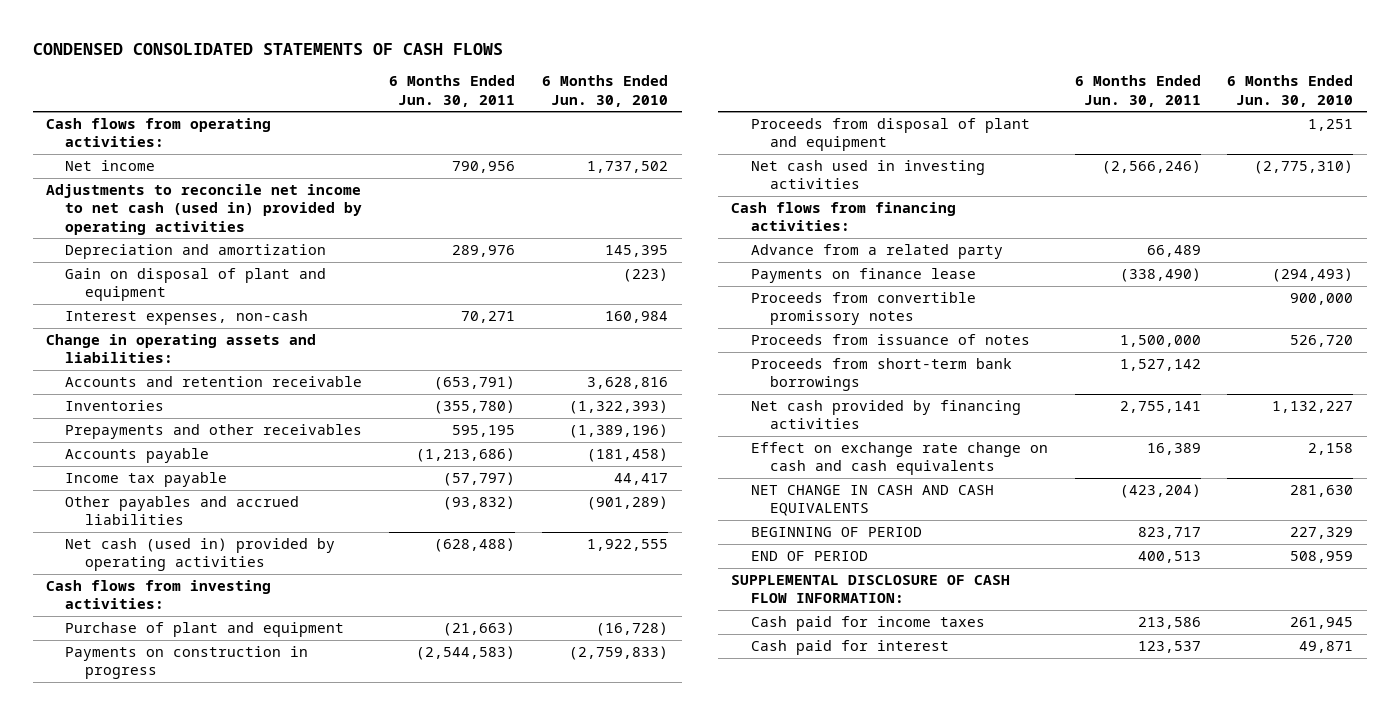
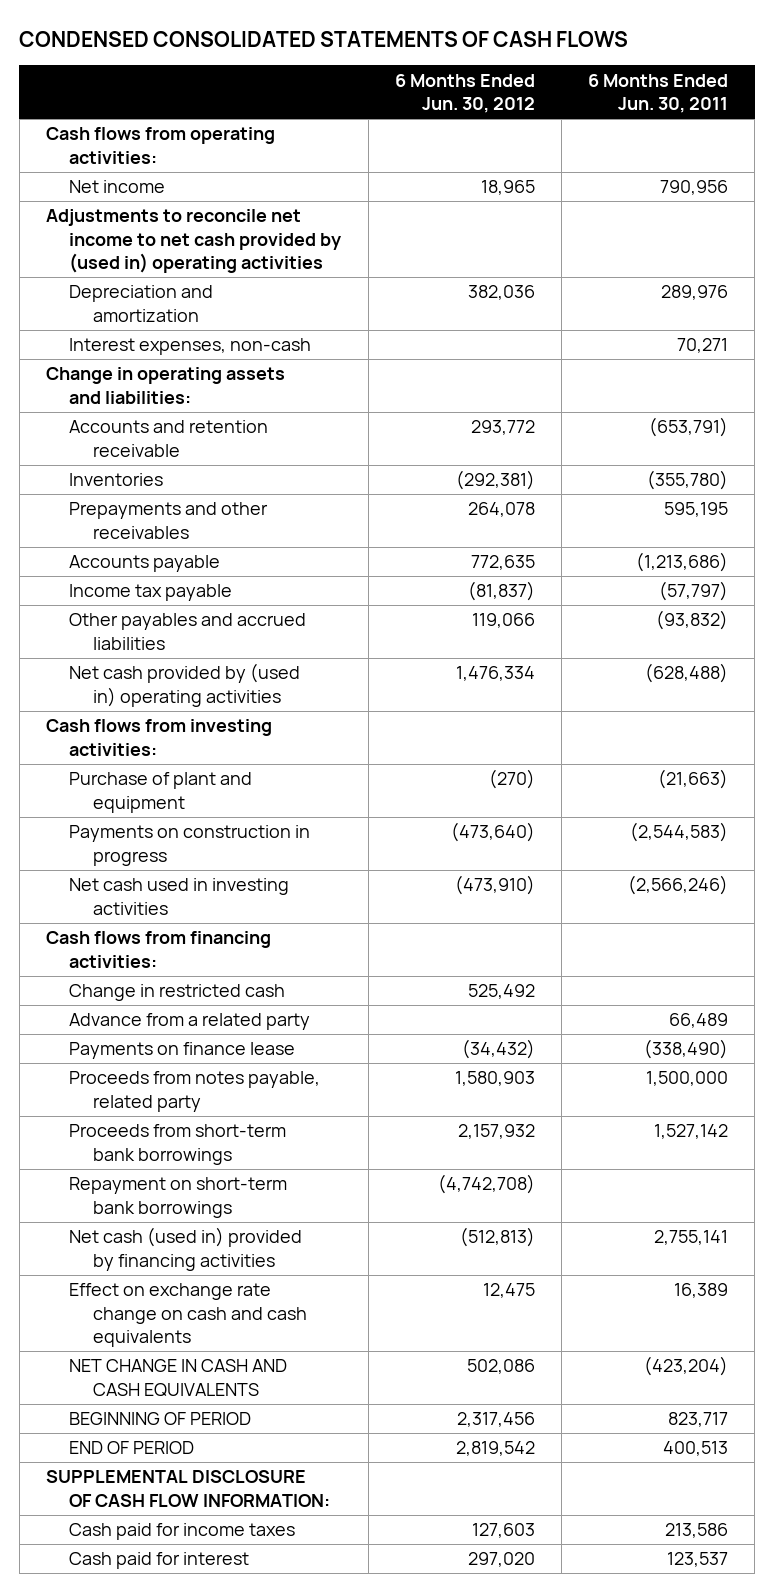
- | 6 Months Ended Jun. 30, 2011 | 6 Months Ended Jun. 30, 2010
+ | 6 Months Ended Jun. 30, 2012 | 6 Months Ended Jun. 30, 2011
- Adjustments to reconcile net income to net cash (used in) provided by operating activities
+ Adjustments to reconcile net income to net cash provided by (used in) operating activities
- Gain on disposal of plant and equipment | | (223)
- Net cash (used in) provided by operating activities | (628,488) | 1,922,555
+ Net cash provided by (used in) operating activities | 1,476,334 | (628,488)
- Proceeds from disposal of plant and equipment | | 1,251
+ Change in restricted cash | 525,492 |
- Proceeds from convertible promissory notes | | 900,000
- Proceeds from issuance of notes | 1,500,000 | 526,720
+ Proceeds from notes payable, related party | 1,580,903 | 1,500,000
- Net cash provided by financing activities | 2,755,141 | 1,132,227
+ Repayment on short-term bank borrowings | (4,742,708) |
+ Net cash (used in) provided by financing activities | (512,813) | 2,755,141

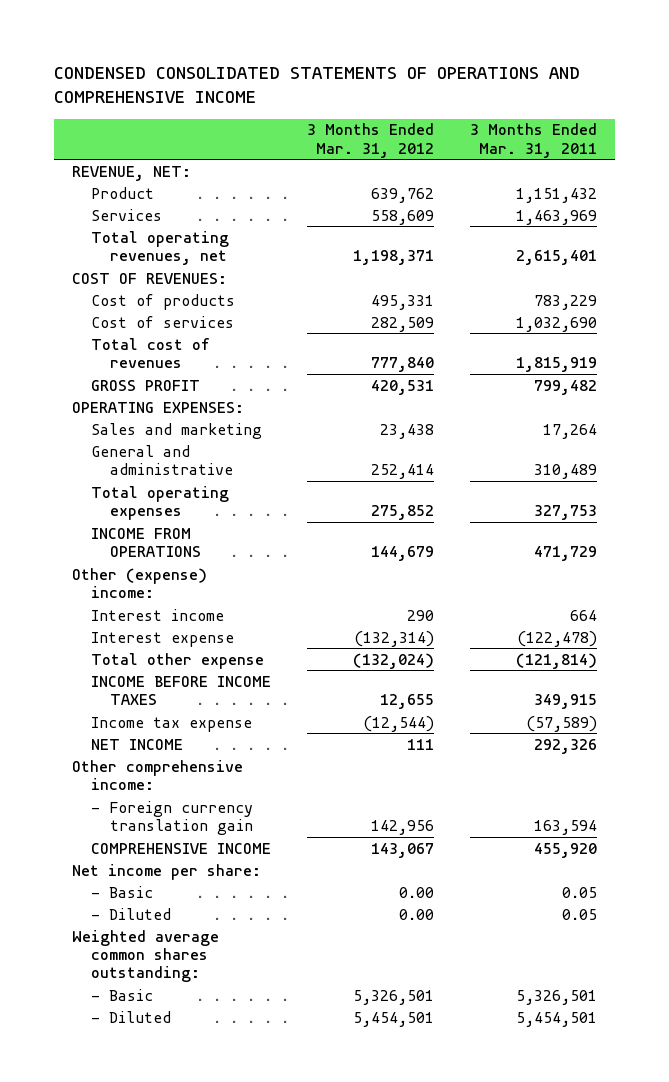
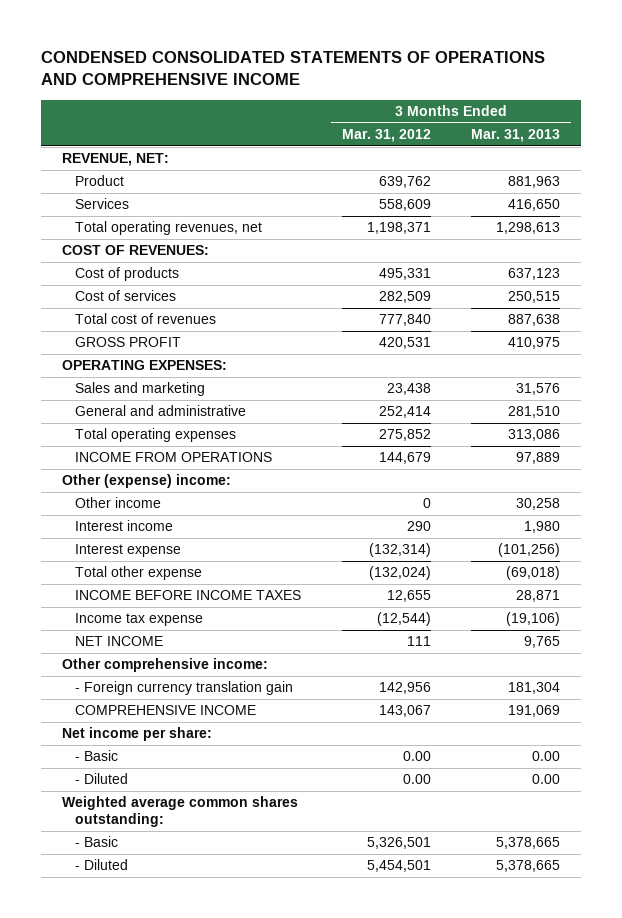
- | 3 Months Ended Mar. 31, 2012 | 3 Months Ended Mar. 31, 2011
+ | 3 Months Ended Mar. 31, 2012 | 3 Months Ended Mar. 31, 2013
+ Other income | 0 | 30,258

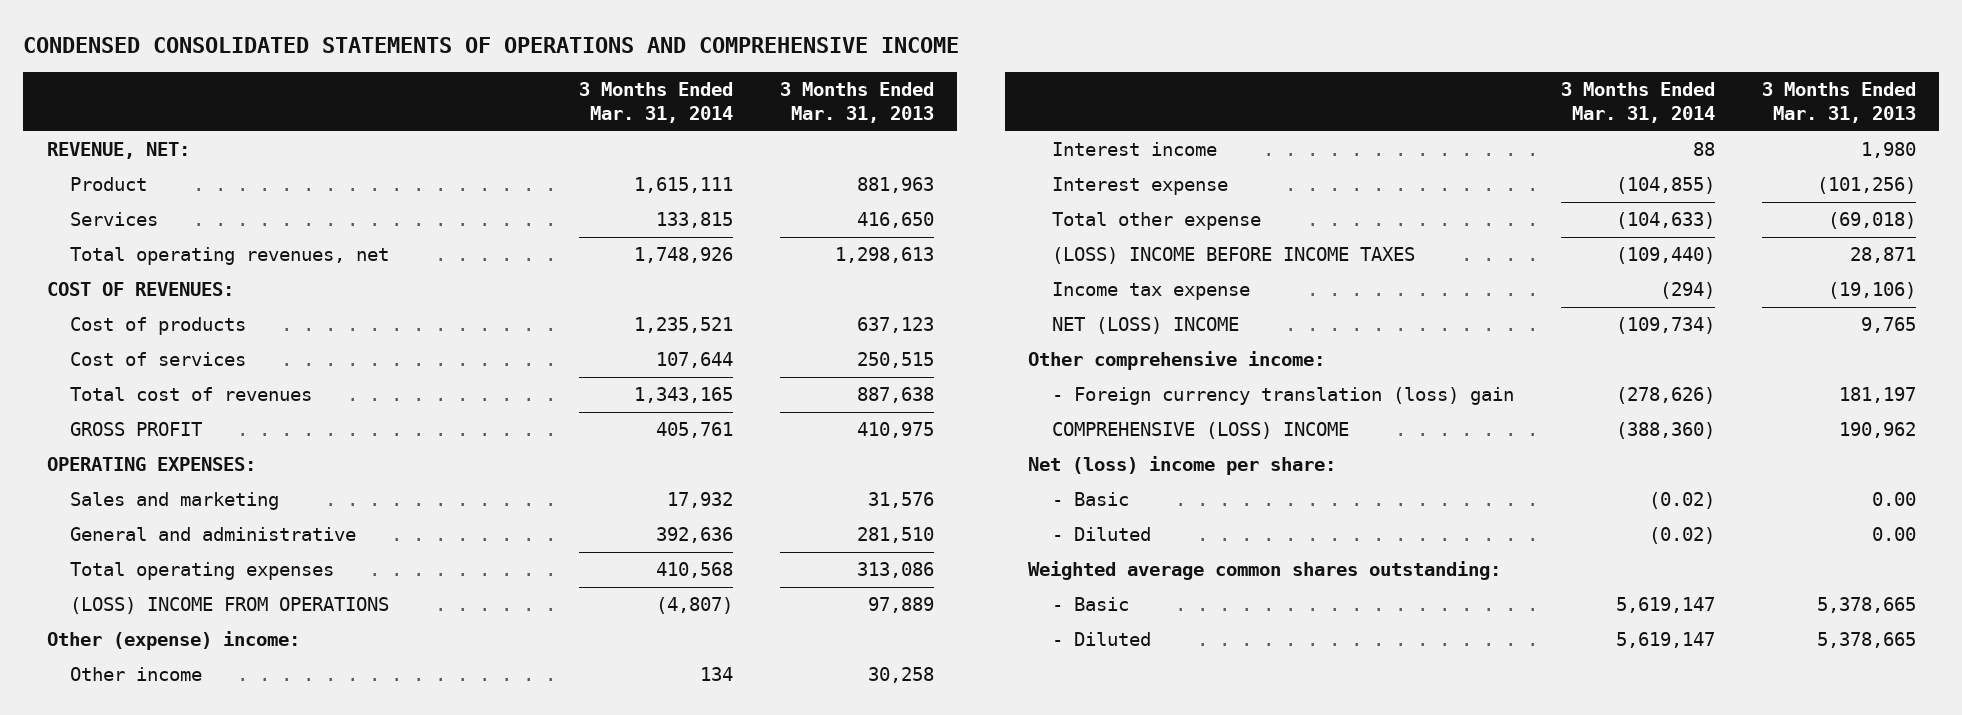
- | 3 Months Ended Mar. 31, 2012 | 3 Months Ended Mar. 31, 2013
+ | 3 Months Ended Mar. 31, 2014 | 3 Months Ended Mar. 31, 2013
- INCOME FROM OPERATIONS | 144,679 | 97,889
+ (LOSS) INCOME FROM OPERATIONS | (4,807) | 97,889
- INCOME BEFORE INCOME TAXES | 12,655 | 28,871
+ (LOSS) INCOME BEFORE INCOME TAXES | (109,440) | 28,871
- NET INCOME | 111 | 9,765
+ NET (LOSS) INCOME | (109,734) | 9,765
- - Foreign currency translation gain | 142,956 | 181,304
- COMPREHENSIVE INCOME | 143,067 | 191,069
- Net income per share:
+ - Foreign currency translation (loss) gain | (278,626) | 181,197
+ COMPREHENSIVE (LOSS) INCOME | (388,360) | 190,962
+ Net (loss) income per share:

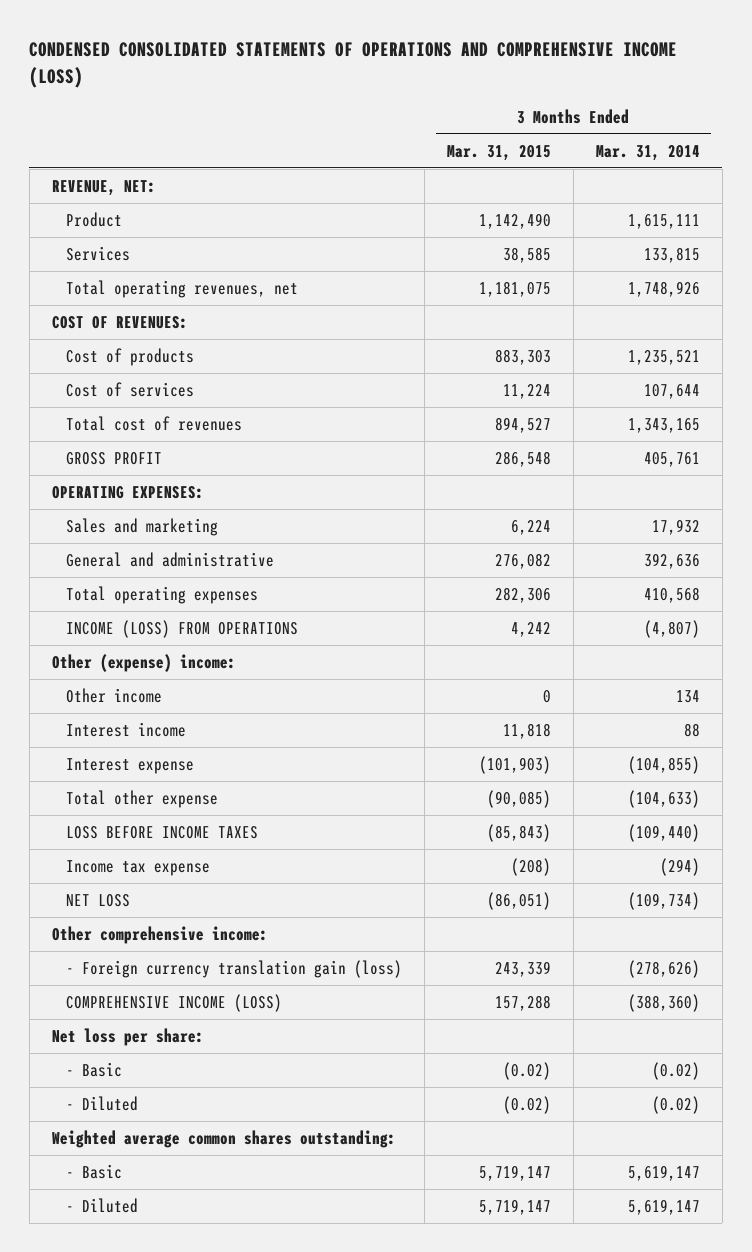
- CONDENSED CONSOLIDATED STATEMENTS OF OPERATIONS AND COMPREHENSIVE INCOME
+ CONDENSED CONSOLIDATED STATEMENTS OF OPERATIONS AND COMPREHENSIVE INCOME (LOSS)
- | 3 Months Ended Mar. 31, 2014 | 3 Months Ended Mar. 31, 2013
+ | 3 Months Ended Mar. 31, 2015 | 3 Months Ended Mar. 31, 2014
- (LOSS) INCOME FROM OPERATIONS | (4,807) | 97,889
+ INCOME (LOSS) FROM OPERATIONS | 4,242 | (4,807)
- (LOSS) INCOME BEFORE INCOME TAXES | (109,440) | 28,871
+ LOSS BEFORE INCOME TAXES | (85,843) | (109,440)
- NET (LOSS) INCOME | (109,734) | 9,765
+ NET LOSS | (86,051) | (109,734)
- - Foreign currency translation (loss) gain | (278,626) | 181,197
- COMPREHENSIVE (LOSS) INCOME | (388,360) | 190,962
- Net (loss) income per share:
+ - Foreign currency translation gain (loss) | 243,339 | (278,626)
+ COMPREHENSIVE INCOME (LOSS) | 157,288 | (388,360)
+ Net loss per share:

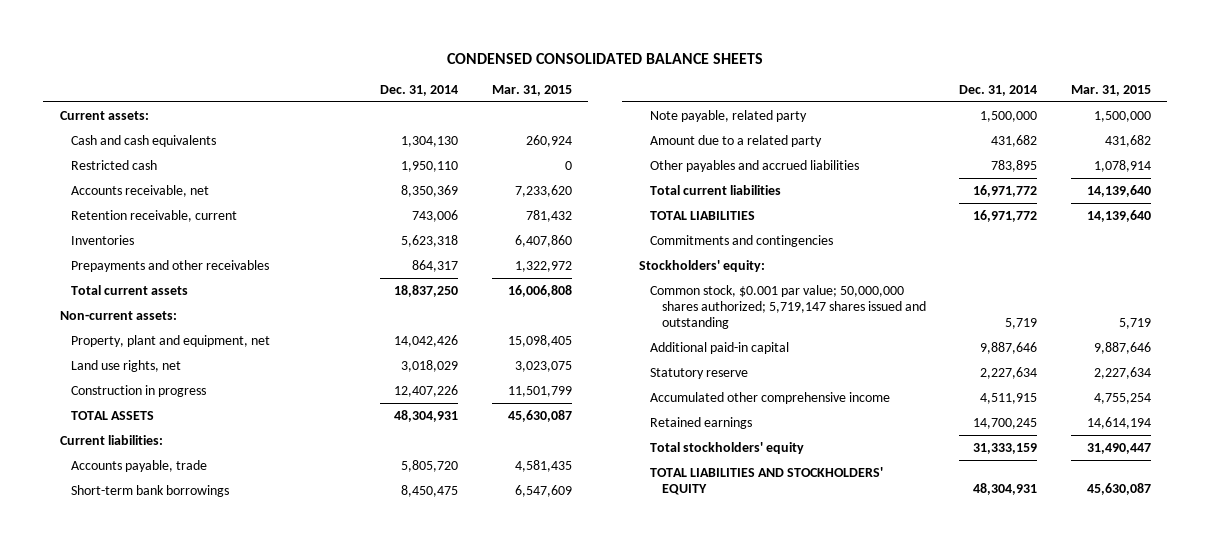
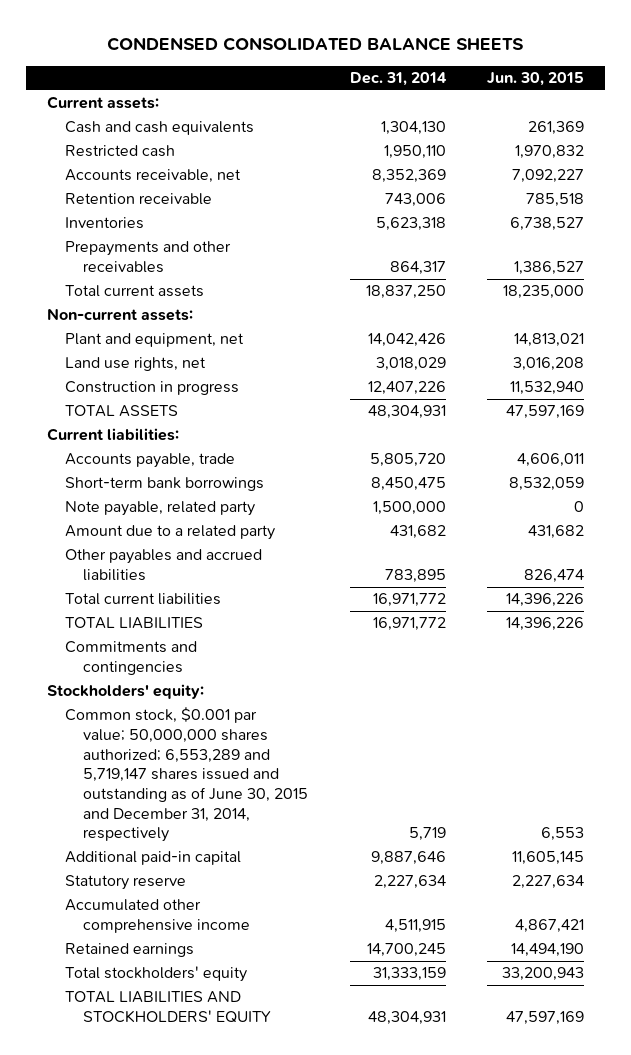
- | Dec. 31, 2014 | Mar. 31, 2015
+ | Dec. 31, 2014 | Jun. 30, 2015
- Accounts receivable, net | 8,350,369 | 7,233,620
- Retention receivable, current | 743,006 | 781,432
+ Accounts receivable, net | 8,352,369 | 7,092,227
+ Retention receivable | 743,006 | 785,518
- Property, plant and equipment, net | 14,042,426 | 15,098,405
+ Plant and equipment, net | 14,042,426 | 14,813,021
- Common stock, $0.001 par value; 50,000,000 shares authorized; 5,719,147 shares issued and outstanding | 5,719 | 5,719
+ Common stock, $0.001 par value; 50,000,000 shares authorized; 6,553,289 and 5,719,147 shares issued and outstanding as of June 30, 2015 and December 31, 2014, respectively | 5,719 | 6,553

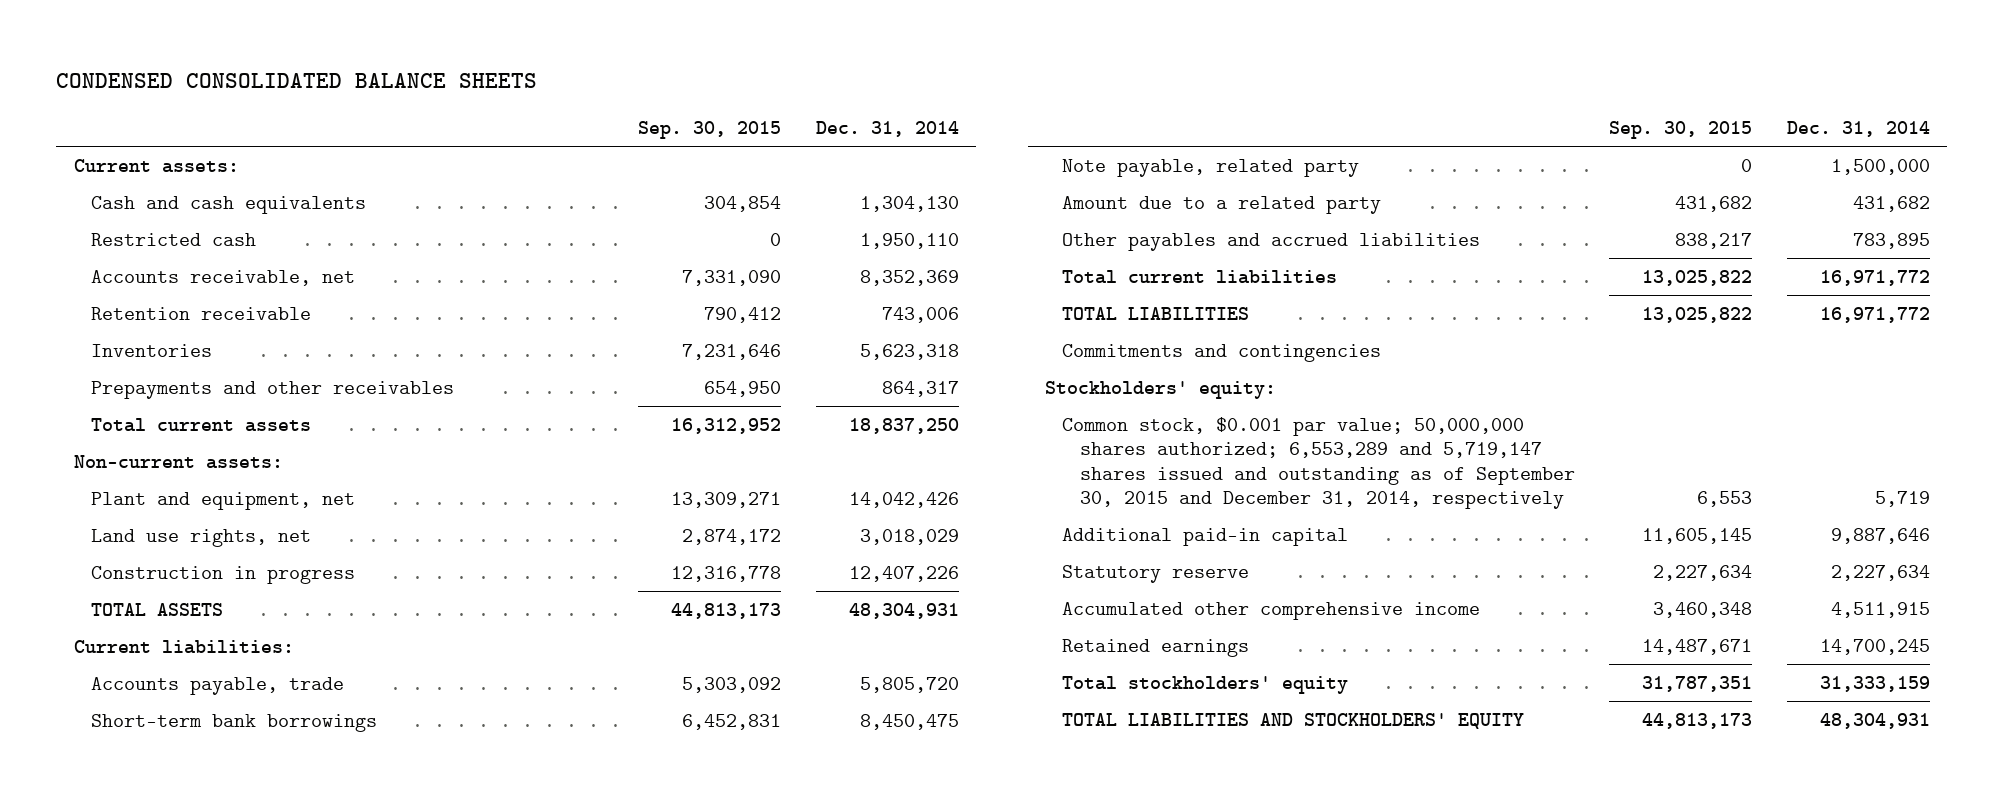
- | Dec. 31, 2014 | Jun. 30, 2015
+ | Sep. 30, 2015 | Dec. 31, 2014
- Common stock, $0.001 par value; 50,000,000 shares authorized; 6,553,289 and 5,719,147 shares issued and outstanding as of June 30, 2015 and December 31, 2014, respectively | 5,719 | 6,553
+ Common stock, $0.001 par value; 50,000,000 shares authorized; 6,553,289 and 5,719,147 shares issued and outstanding as of September 30, 2015 and December 31, 2014, respectively | 6,553 | 5,719

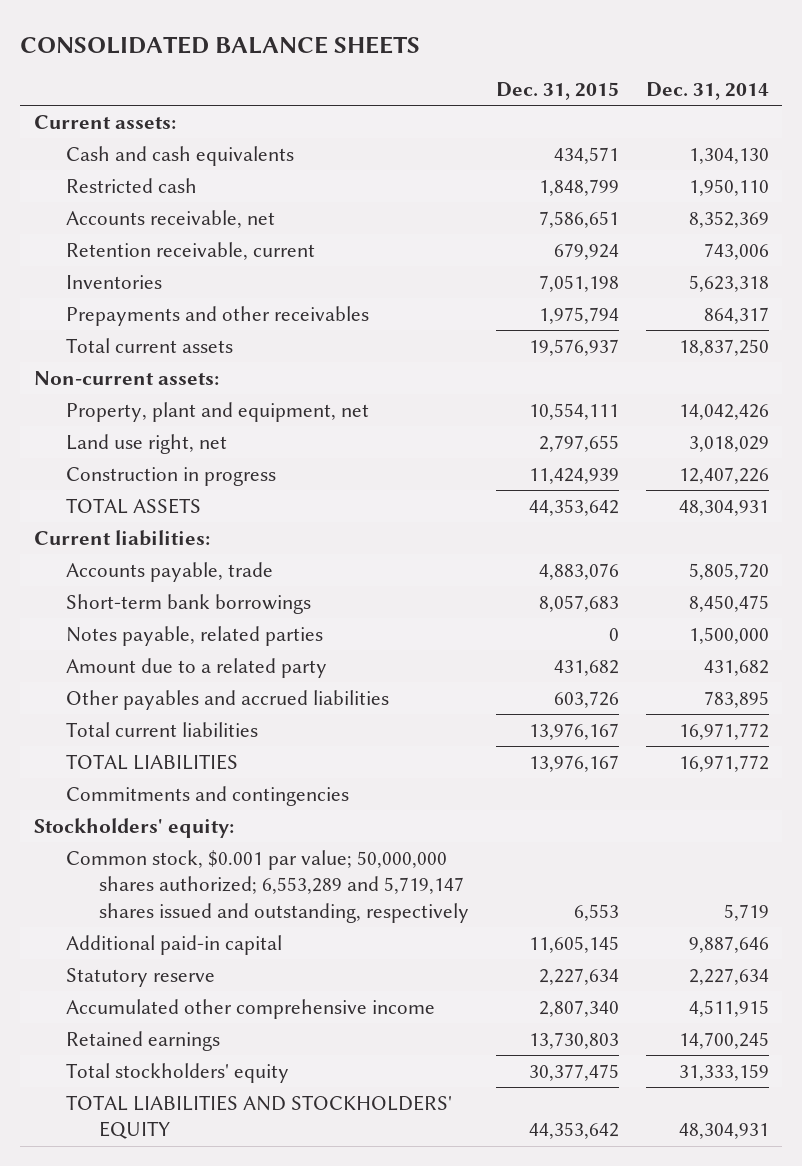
- CONDENSED CONSOLIDATED BALANCE SHEETS
+ CONSOLIDATED BALANCE SHEETS
- | Sep. 30, 2015 | Dec. 31, 2014
+ | Dec. 31, 2015 | Dec. 31, 2014
- Retention receivable | 790,412 | 743,006
+ Retention receivable, current | 679,924 | 743,006
- Plant and equipment, net | 13,309,271 | 14,042,426
- Land use rights, net | 2,874,172 | 3,018,029
+ Property, plant and equipment, net | 10,554,111 | 14,042,426
+ Land use right, net | 2,797,655 | 3,018,029
- Note payable, related party | 0 | 1,500,000
+ Notes payable, related parties | 0 | 1,500,000
- Common stock, $0.001 par value; 50,000,000 shares authorized; 6,553,289 and 5,719,147 shares issued and outstanding as of September 30, 2015 and December 31, 2014, respectively | 6,553 | 5,719
+ Common stock, $0.001 par value; 50,000,000 shares authorized; 6,553,289 and 5,719,147 shares issued and outstanding, respectively | 6,553 | 5,719

